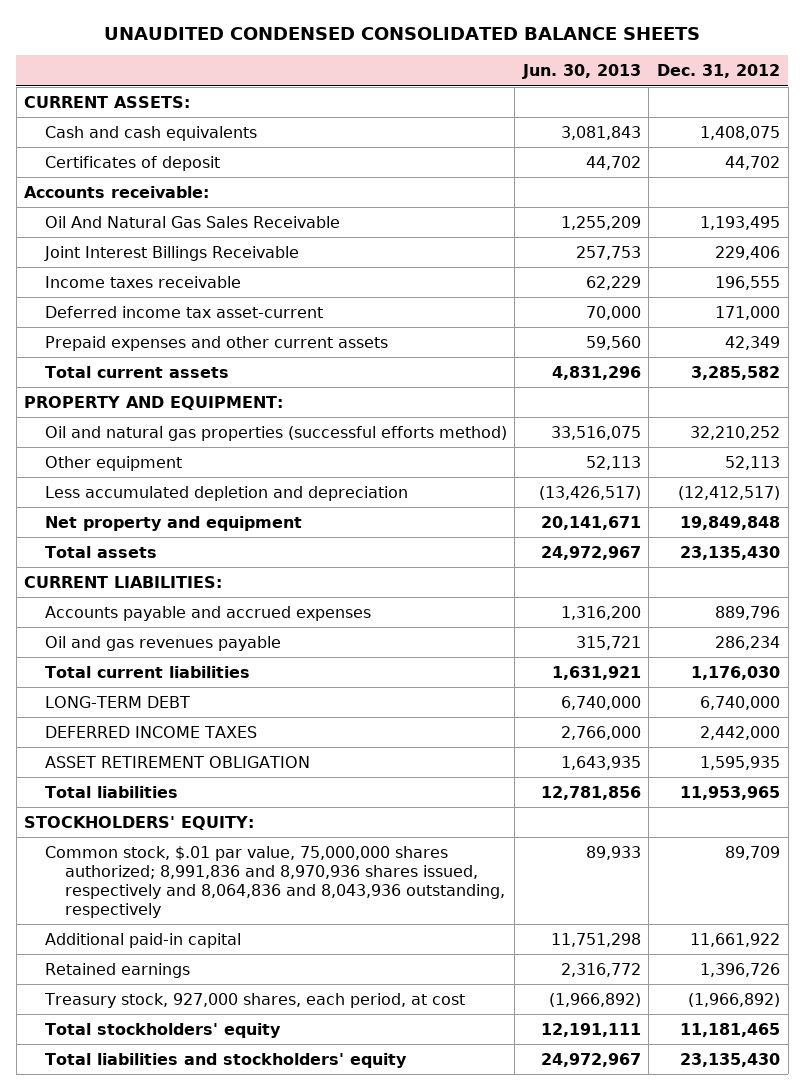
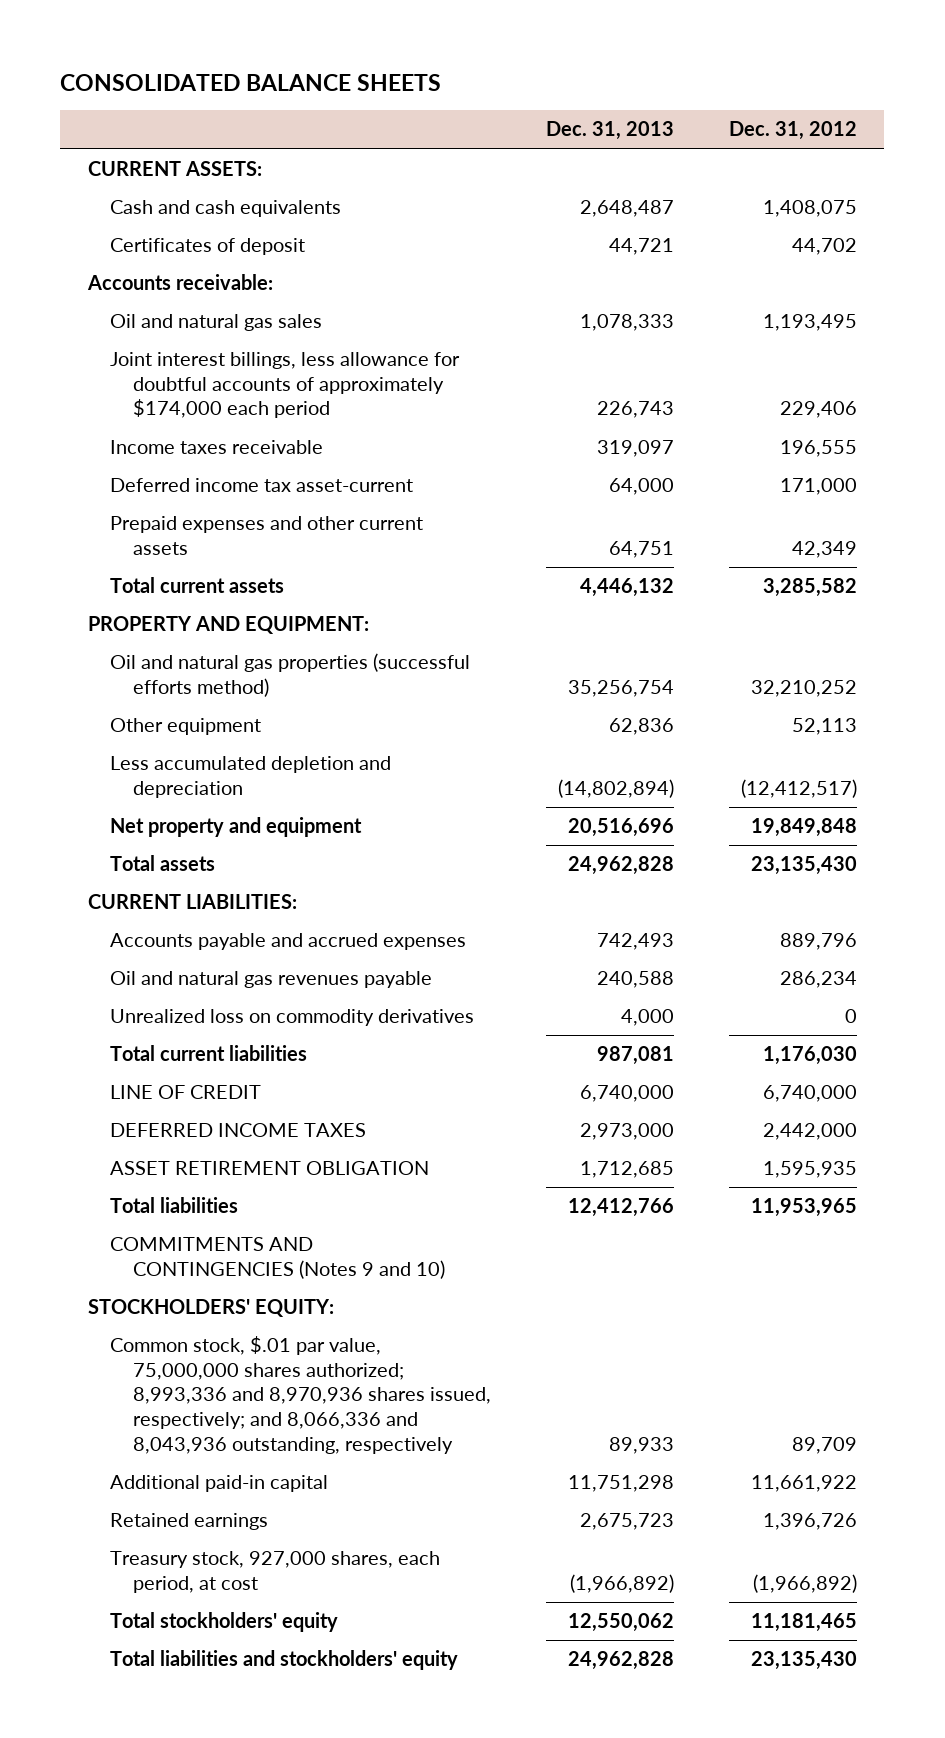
- UNAUDITED CONDENSED CONSOLIDATED BALANCE SHEETS
+ CONSOLIDATED BALANCE SHEETS
- | Jun. 30, 2013 | Dec. 31, 2012
+ | Dec. 31, 2013 | Dec. 31, 2012
- Oil And Natural Gas Sales Receivable | 1,255,209 | 1,193,495
- Joint Interest Billings Receivable | 257,753 | 229,406
+ Oil and natural gas sales | 1,078,333 | 1,193,495
+ Joint interest billings, less allowance for doubtful accounts of approximately $174,000 each period | 226,743 | 229,406
- Oil and gas revenues payable | 315,721 | 286,234
+ Oil and natural gas revenues payable | 240,588 | 286,234
+ Unrealized loss on commodity derivatives | 4,000 | 0
- LONG-TERM DEBT | 6,740,000 | 6,740,000
+ LINE OF CREDIT | 6,740,000 | 6,740,000
+ COMMITMENTS AND CONTINGENCIES (Notes 9 and 10)
- Common stock, $.01 par value, 75,000,000 shares authorized; 8,991,836 and 8,970,936 shares issued, respectively and 8,064,836 and 8,043,936 outstanding, respectively | 89,933 | 89,709
+ Common stock, $.01 par value, 75,000,000 shares authorized; 8,993,336 and 8,970,936 shares issued, respectively; and 8,066,336 and 8,043,936 outstanding, respectively | 89,933 | 89,709

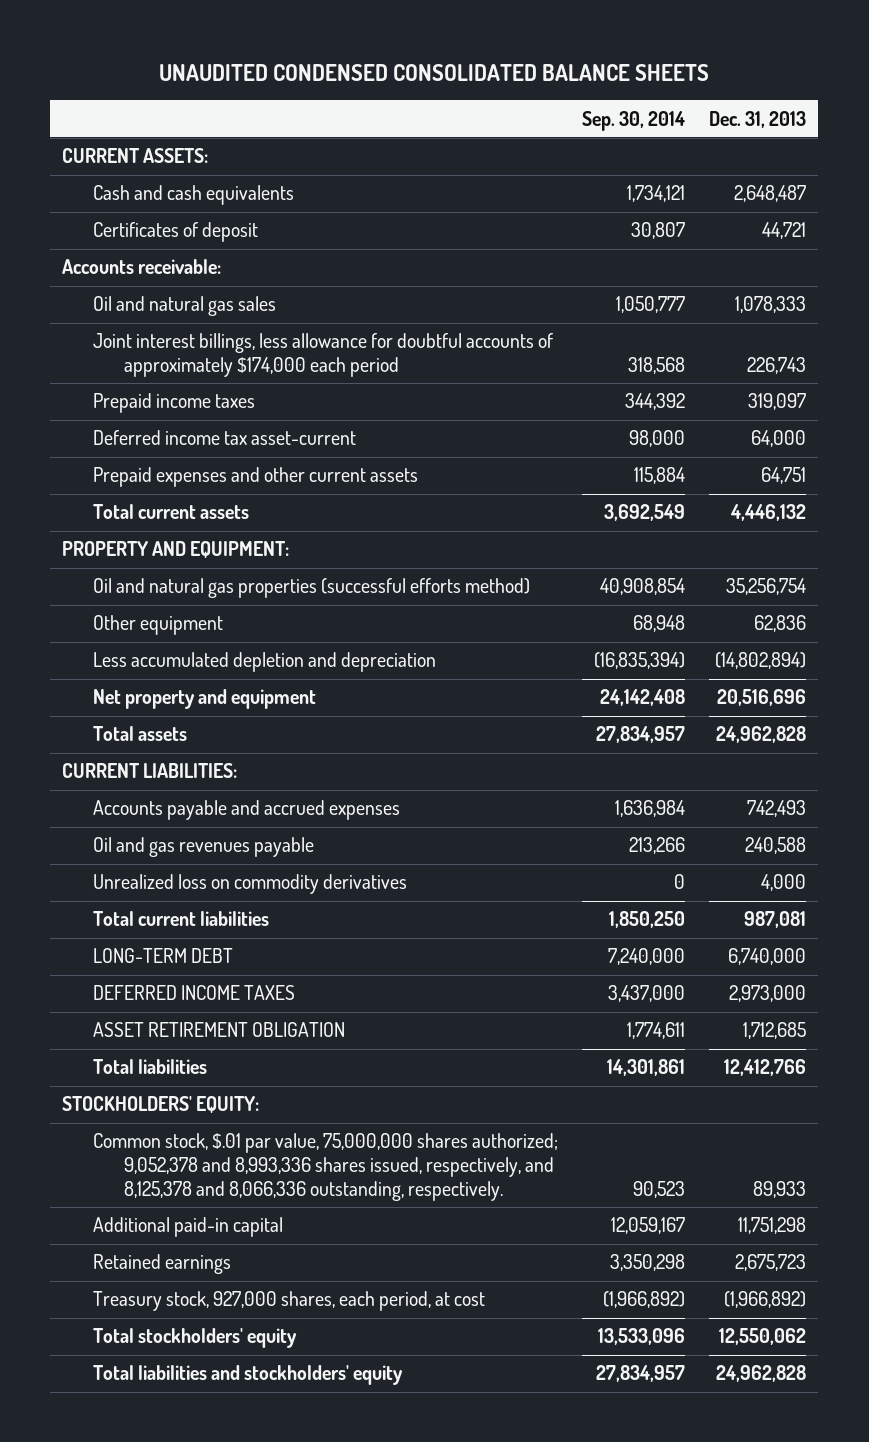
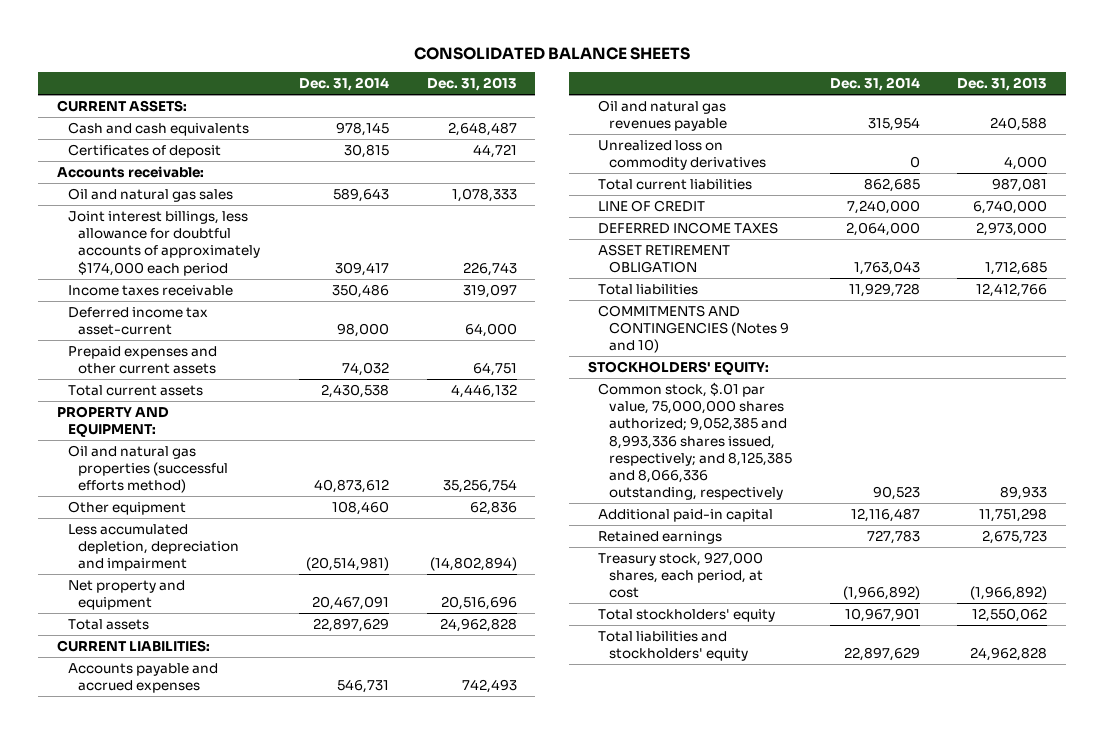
- UNAUDITED CONDENSED CONSOLIDATED BALANCE SHEETS
+ CONSOLIDATED BALANCE SHEETS
- | Sep. 30, 2014 | Dec. 31, 2013
+ | Dec. 31, 2014 | Dec. 31, 2013
- Prepaid income taxes | 344,392 | 319,097
+ Income taxes receivable | 350,486 | 319,097
- Less accumulated depletion and depreciation | (16,835,394) | (14,802,894)
+ Less accumulated depletion, depreciation and impairment | (20,514,981) | (14,802,894)
- Oil and gas revenues payable | 213,266 | 240,588
+ Oil and natural gas revenues payable | 315,954 | 240,588
- LONG-TERM DEBT | 7,240,000 | 6,740,000
+ LINE OF CREDIT | 7,240,000 | 6,740,000
+ COMMITMENTS AND CONTINGENCIES (Notes 9 and 10)
- Common stock, $.01 par value, 75,000,000 shares authorized; 9,052,378 and 8,993,336 shares issued, respectively, and 8,125,378 and 8,066,336 outstanding, respectively. | 90,523 | 89,933
+ Common stock, $.01 par value, 75,000,000 shares authorized; 9,052,385 and 8,993,336 shares issued, respectively; and 8,125,385 and 8,066,336 outstanding, respectively | 90,523 | 89,933

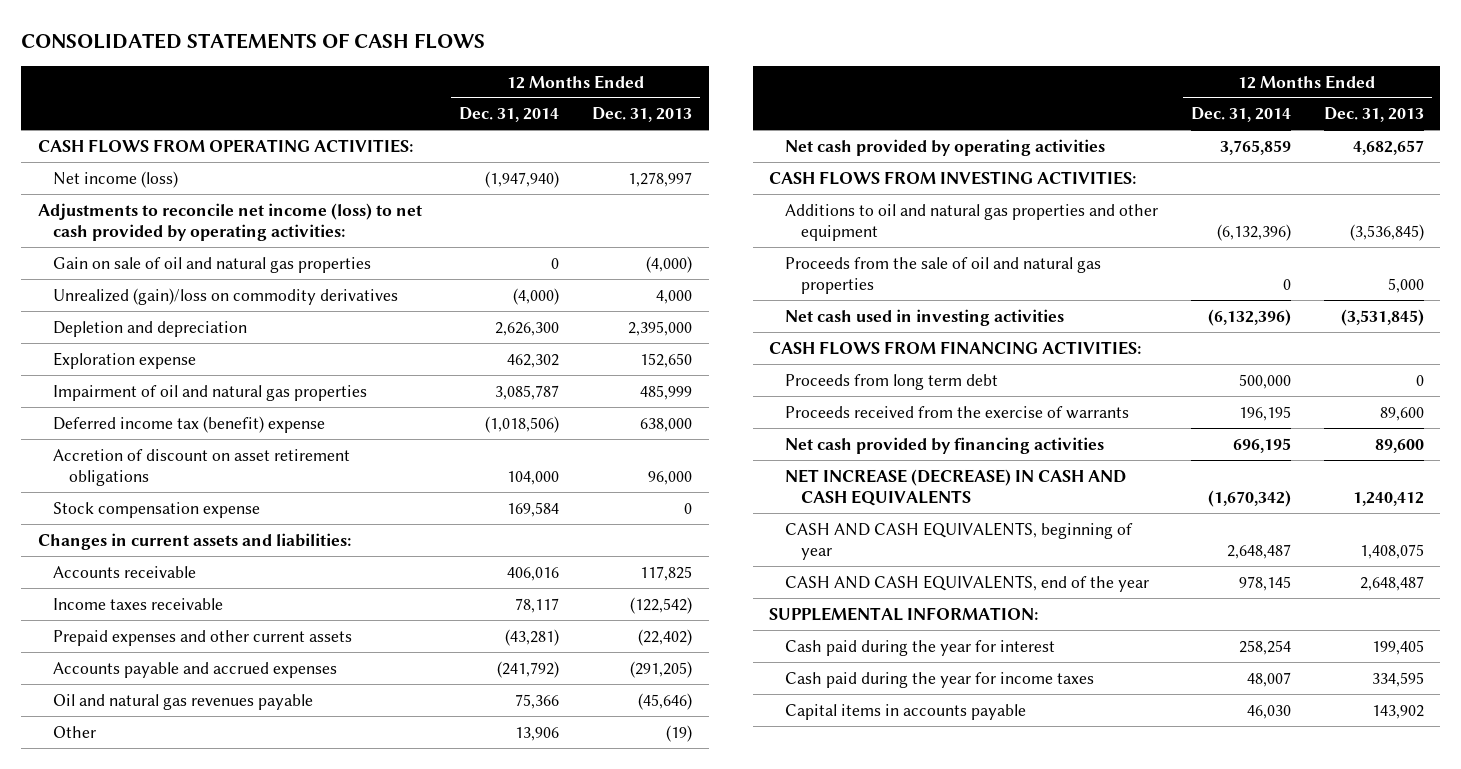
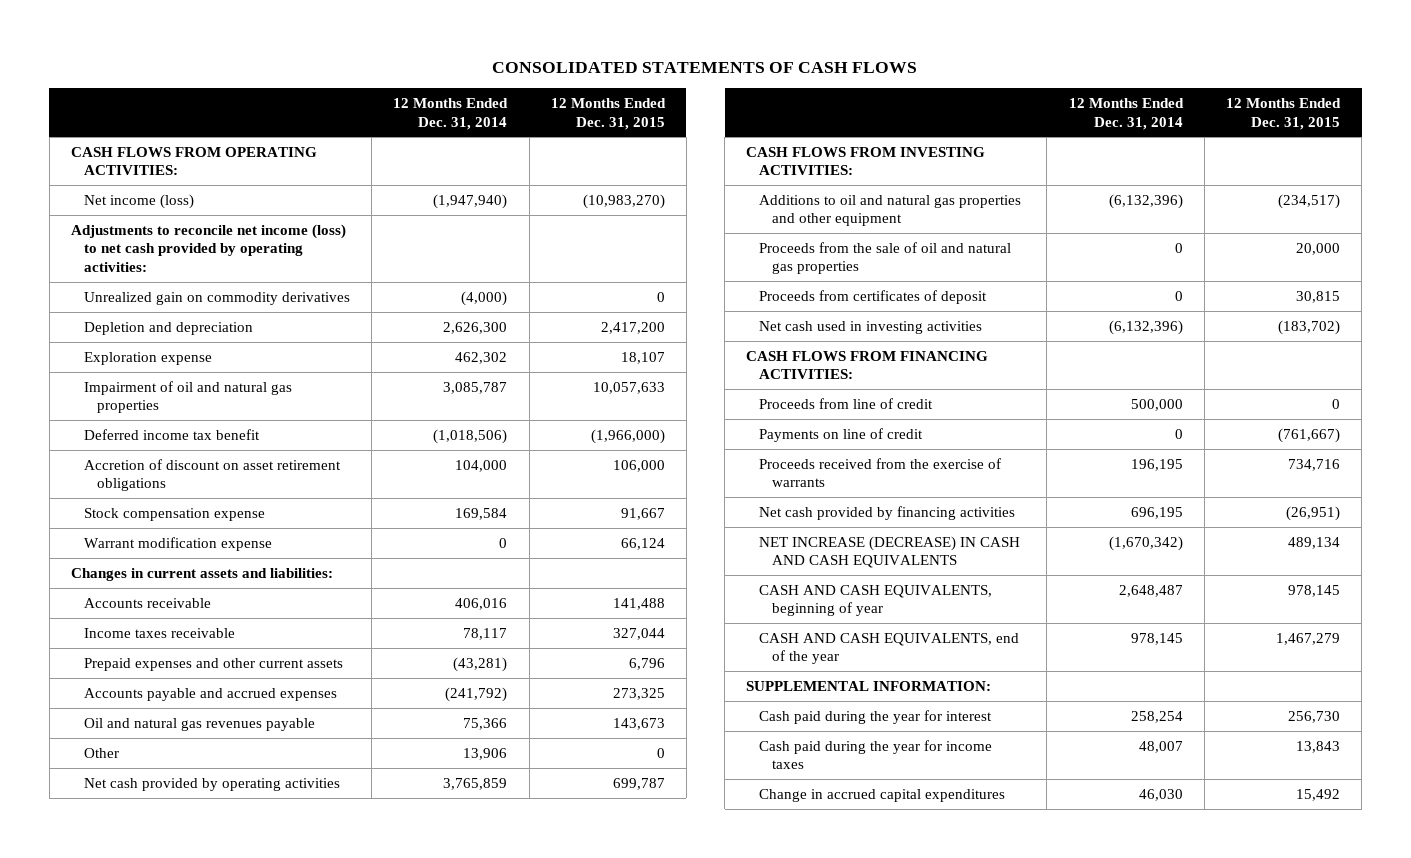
- | 12 Months Ended Dec. 31, 2014 | 12 Months Ended Dec. 31, 2013
+ | 12 Months Ended Dec. 31, 2014 | 12 Months Ended Dec. 31, 2015
- Gain on sale of oil and natural gas properties | 0 | (4,000)
- Unrealized (gain)/loss on commodity derivatives | (4,000) | 4,000
+ Unrealized gain on commodity derivatives | (4,000) | 0
- Deferred income tax (benefit) expense | (1,018,506) | 638,000
+ Deferred income tax benefit | (1,018,506) | (1,966,000)
+ Warrant modification expense | 0 | 66,124
+ Proceeds from certificates of deposit | 0 | 30,815
- Proceeds from long term debt | 500,000 | 0
+ Proceeds from line of credit | 500,000 | 0
+ Payments on line of credit | 0 | (761,667)
- Capital items in accounts payable | 46,030 | 143,902
+ Change in accrued capital expenditures | 46,030 | 15,492

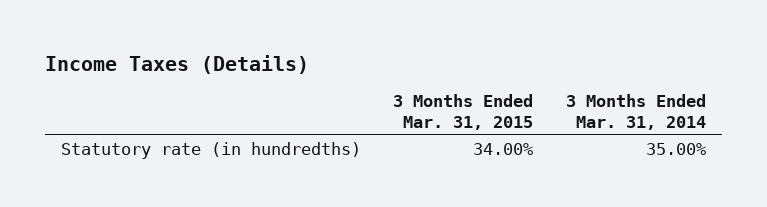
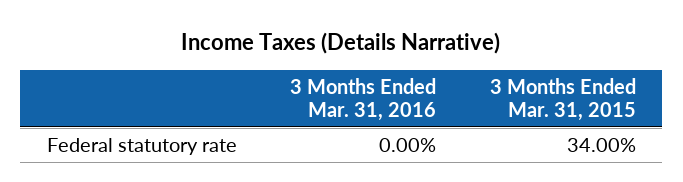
- Income Taxes (Details)
+ Income Taxes (Details Narrative)
- | 3 Months Ended Mar. 31, 2015 | 3 Months Ended Mar. 31, 2014
+ | 3 Months Ended Mar. 31, 2016 | 3 Months Ended Mar. 31, 2015
- Statutory rate (in hundredths) | 34.00% | 35.00%
+ Federal statutory rate | 0.00% | 34.00%

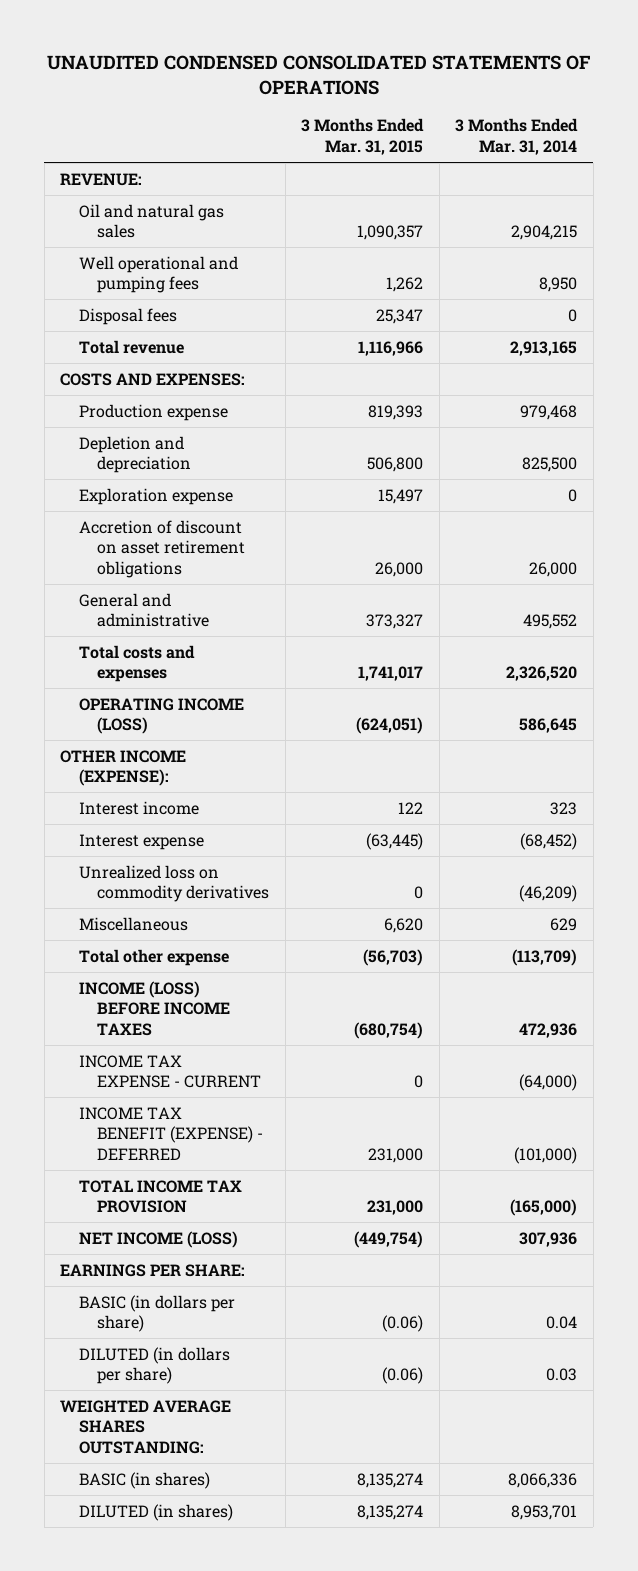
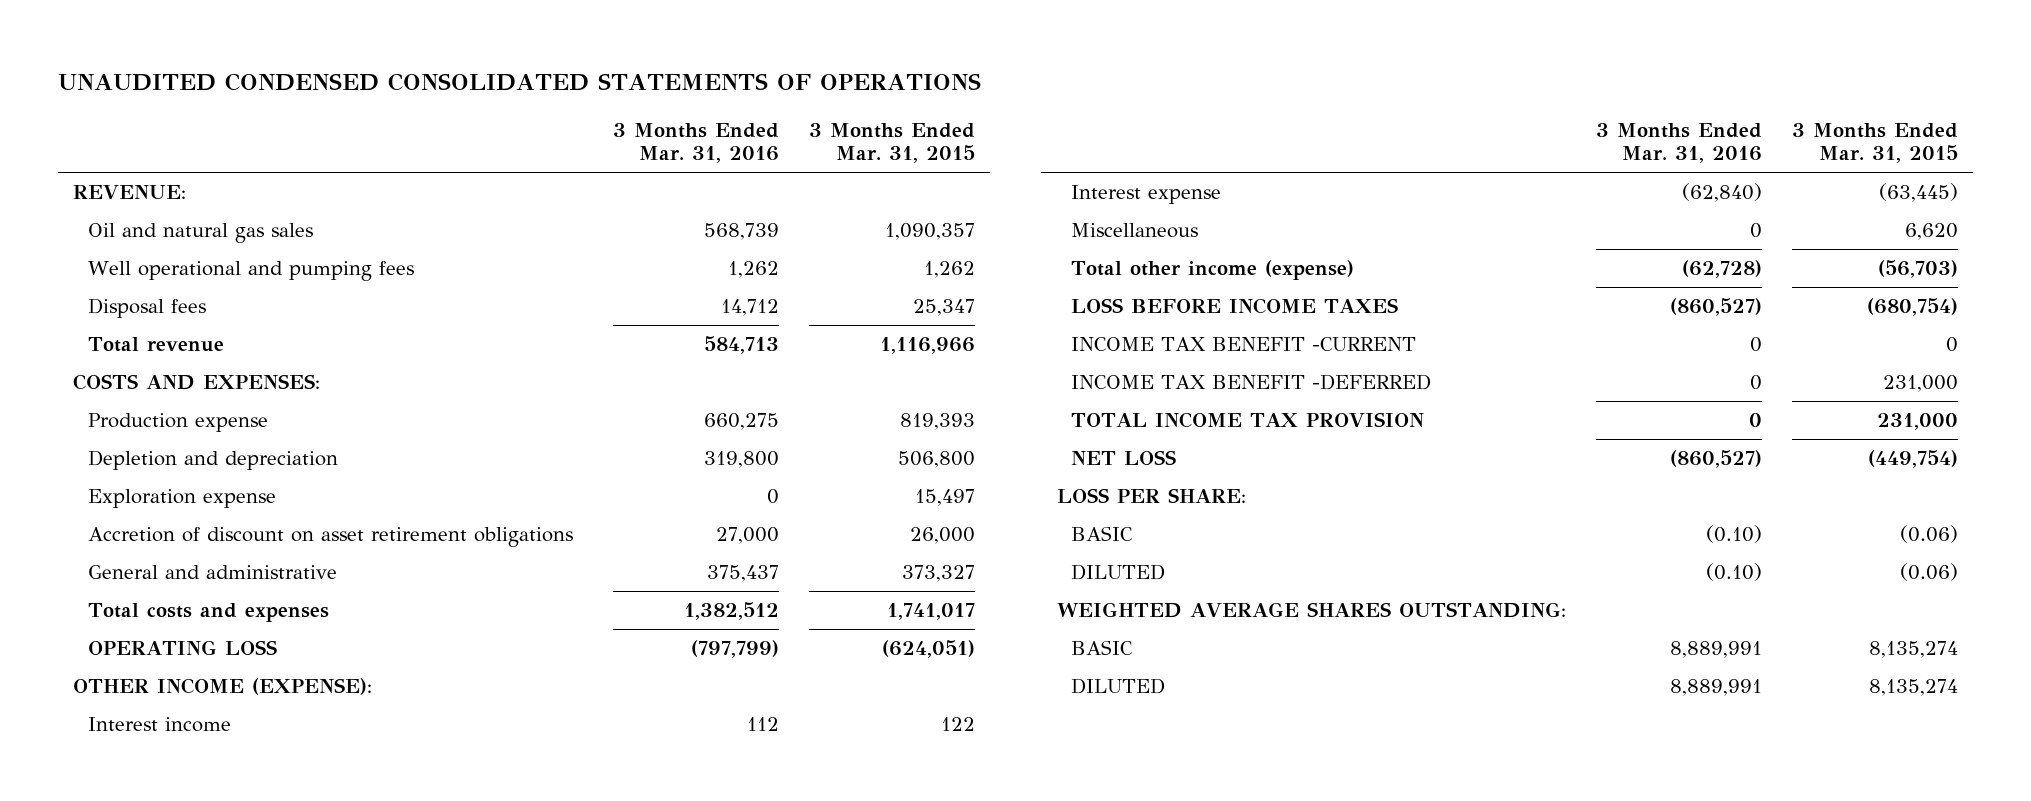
- | 3 Months Ended Mar. 31, 2015 | 3 Months Ended Mar. 31, 2014
+ | 3 Months Ended Mar. 31, 2016 | 3 Months Ended Mar. 31, 2015
- OPERATING INCOME (LOSS) | (624,051) | 586,645
+ OPERATING LOSS | (797,799) | (624,051)
- Unrealized loss on commodity derivatives | 0 | (46,209)
- Total other expense | (56,703) | (113,709)
- INCOME (LOSS) BEFORE INCOME TAXES | (680,754) | 472,936
- INCOME TAX EXPENSE - CURRENT | 0 | (64,000)
- INCOME TAX BENEFIT (EXPENSE) - DEFERRED | 231,000 | (101,000)
+ Total other income (expense) | (62,728) | (56,703)
+ LOSS BEFORE INCOME TAXES | (860,527) | (680,754)
+ INCOME TAX BENEFIT -CURRENT | 0 | 0
+ INCOME TAX BENEFIT -DEFERRED | 0 | 231,000
- NET INCOME (LOSS) | (449,754) | 307,936
- EARNINGS PER SHARE:
- BASIC (in dollars per share) | (0.06) | 0.04
- DILUTED (in dollars per share) | (0.06) | 0.03
+ NET LOSS | (860,527) | (449,754)
+ LOSS PER SHARE:
+ BASIC | (0.10) | (0.06)
+ DILUTED | (0.10) | (0.06)
- BASIC (in shares) | 8,135,274 | 8,066,336
- DILUTED (in shares) | 8,135,274 | 8,953,701
+ BASIC | 8,889,991 | 8,135,274
+ DILUTED | 8,889,991 | 8,135,274

